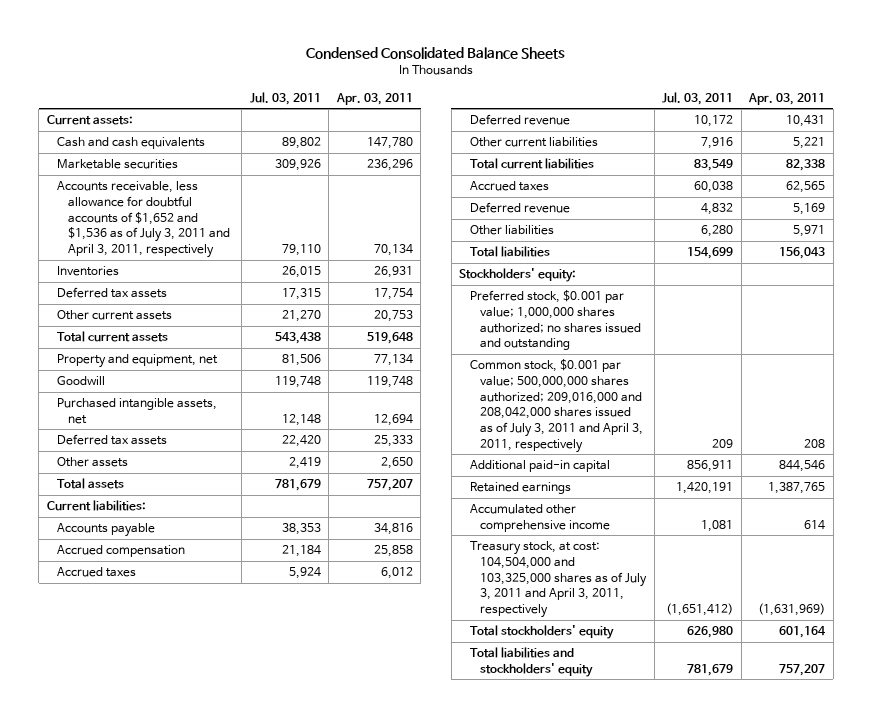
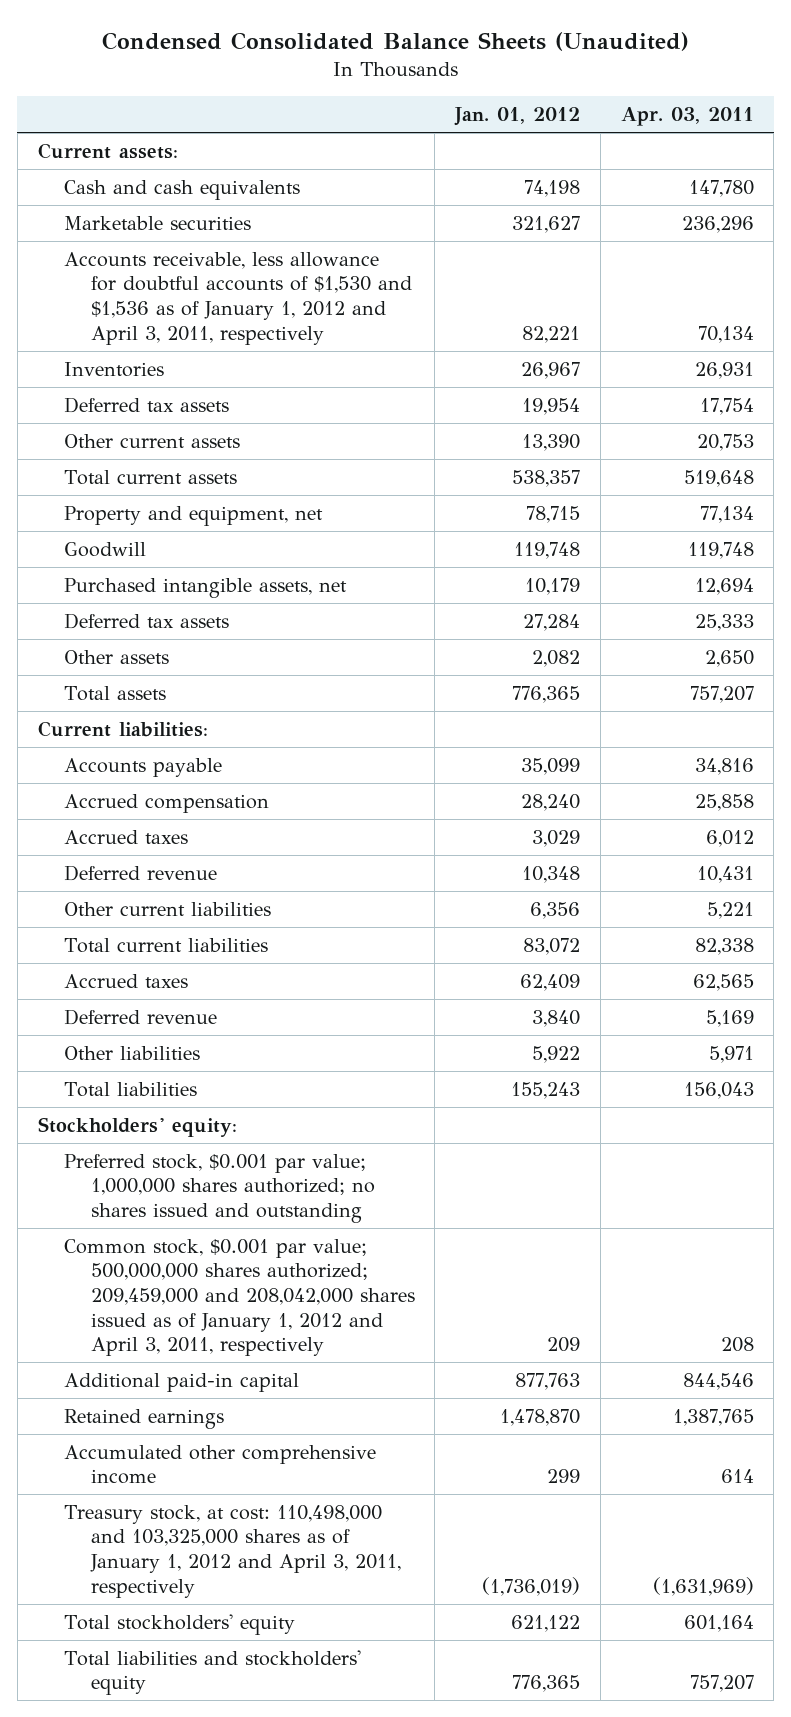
- Condensed Consolidated Balance Sheets
+ Condensed Consolidated Balance Sheets (Unaudited)
- | Jul. 03, 2011 | Apr. 03, 2011
+ | Jan. 01, 2012 | Apr. 03, 2011
- Accounts receivable, less allowance for doubtful accounts of $1,652 and $1,536 as of July 3, 2011 and April 3, 2011, respectively | 79,110 | 70,134
+ Accounts receivable, less allowance for doubtful accounts of $1,530 and $1,536 as of January 1, 2012 and April 3, 2011, respectively | 82,221 | 70,134
- Common stock, $0.001 par value; 500,000,000 shares authorized; 209,016,000 and 208,042,000 shares issued as of July 3, 2011 and April 3, 2011, respectively | 209 | 208
+ Common stock, $0.001 par value; 500,000,000 shares authorized; 209,459,000 and 208,042,000 shares issued as of January 1, 2012 and April 3, 2011, respectively | 209 | 208
- Treasury stock, at cost: 104,504,000 and 103,325,000 shares as of July 3, 2011 and April 3, 2011, respectively | (1,651,412) | (1,631,969)
+ Treasury stock, at cost: 110,498,000 and 103,325,000 shares as of January 1, 2012 and April 3, 2011, respectively | (1,736,019) | (1,631,969)

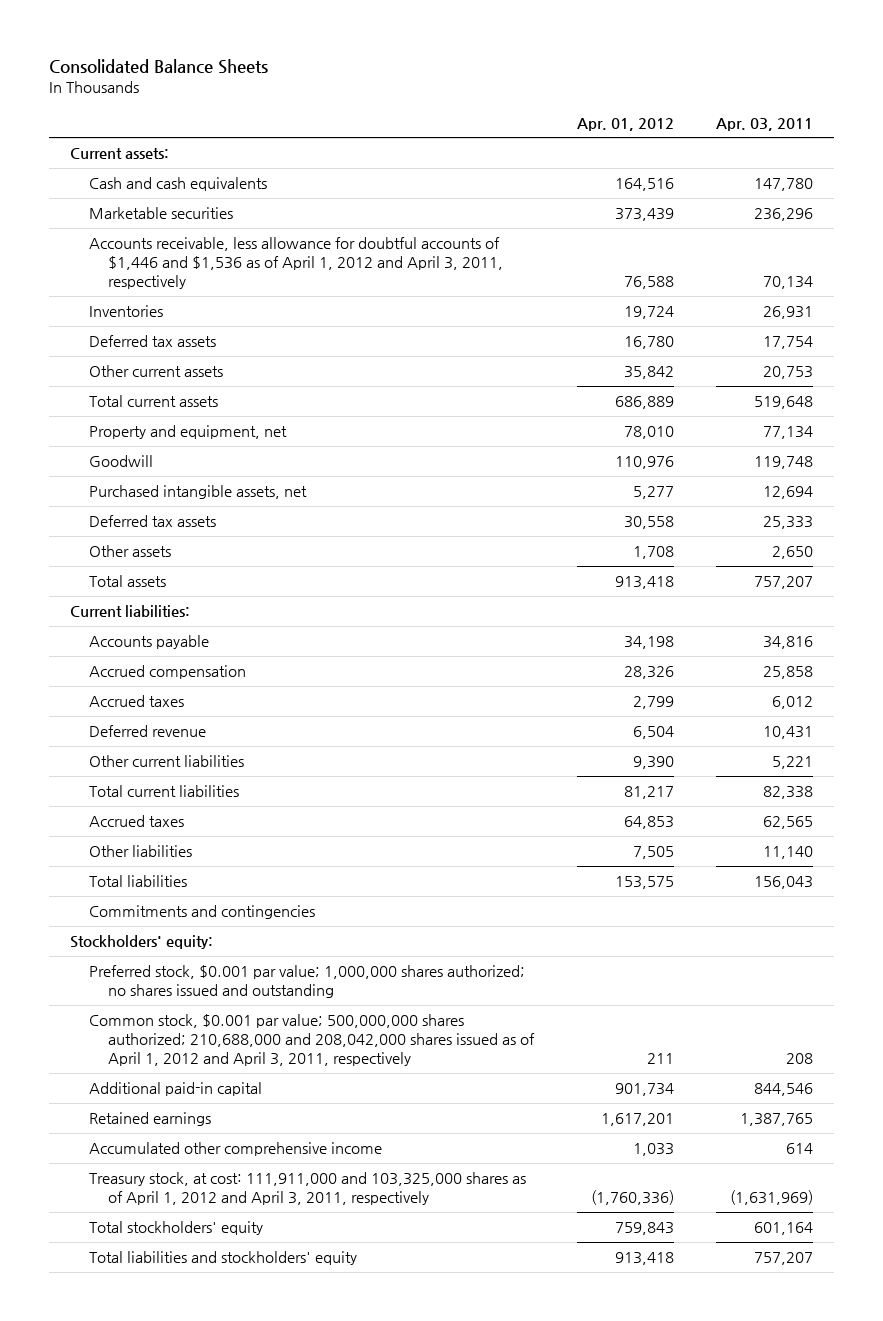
- Condensed Consolidated Balance Sheets (Unaudited)
+ Consolidated Balance Sheets
- | Jan. 01, 2012 | Apr. 03, 2011
+ | Apr. 01, 2012 | Apr. 03, 2011
- Accounts receivable, less allowance for doubtful accounts of $1,530 and $1,536 as of January 1, 2012 and April 3, 2011, respectively | 82,221 | 70,134
+ Accounts receivable, less allowance for doubtful accounts of $1,446 and $1,536 as of April 1, 2012 and April 3, 2011, respectively | 76,588 | 70,134
- Deferred revenue | 3,840 | 5,169
- Other liabilities | 5,922 | 5,971
+ Other liabilities | 7,505 | 11,140
+ Commitments and contingencies
- Common stock, $0.001 par value; 500,000,000 shares authorized; 209,459,000 and 208,042,000 shares issued as of January 1, 2012 and April 3, 2011, respectively | 209 | 208
+ Common stock, $0.001 par value; 500,000,000 shares authorized; 210,688,000 and 208,042,000 shares issued as of April 1, 2012 and April 3, 2011, respectively | 211 | 208
- Treasury stock, at cost: 110,498,000 and 103,325,000 shares as of January 1, 2012 and April 3, 2011, respectively | (1,736,019) | (1,631,969)
+ Treasury stock, at cost: 111,911,000 and 103,325,000 shares as of April 1, 2012 and April 3, 2011, respectively | (1,760,336) | (1,631,969)

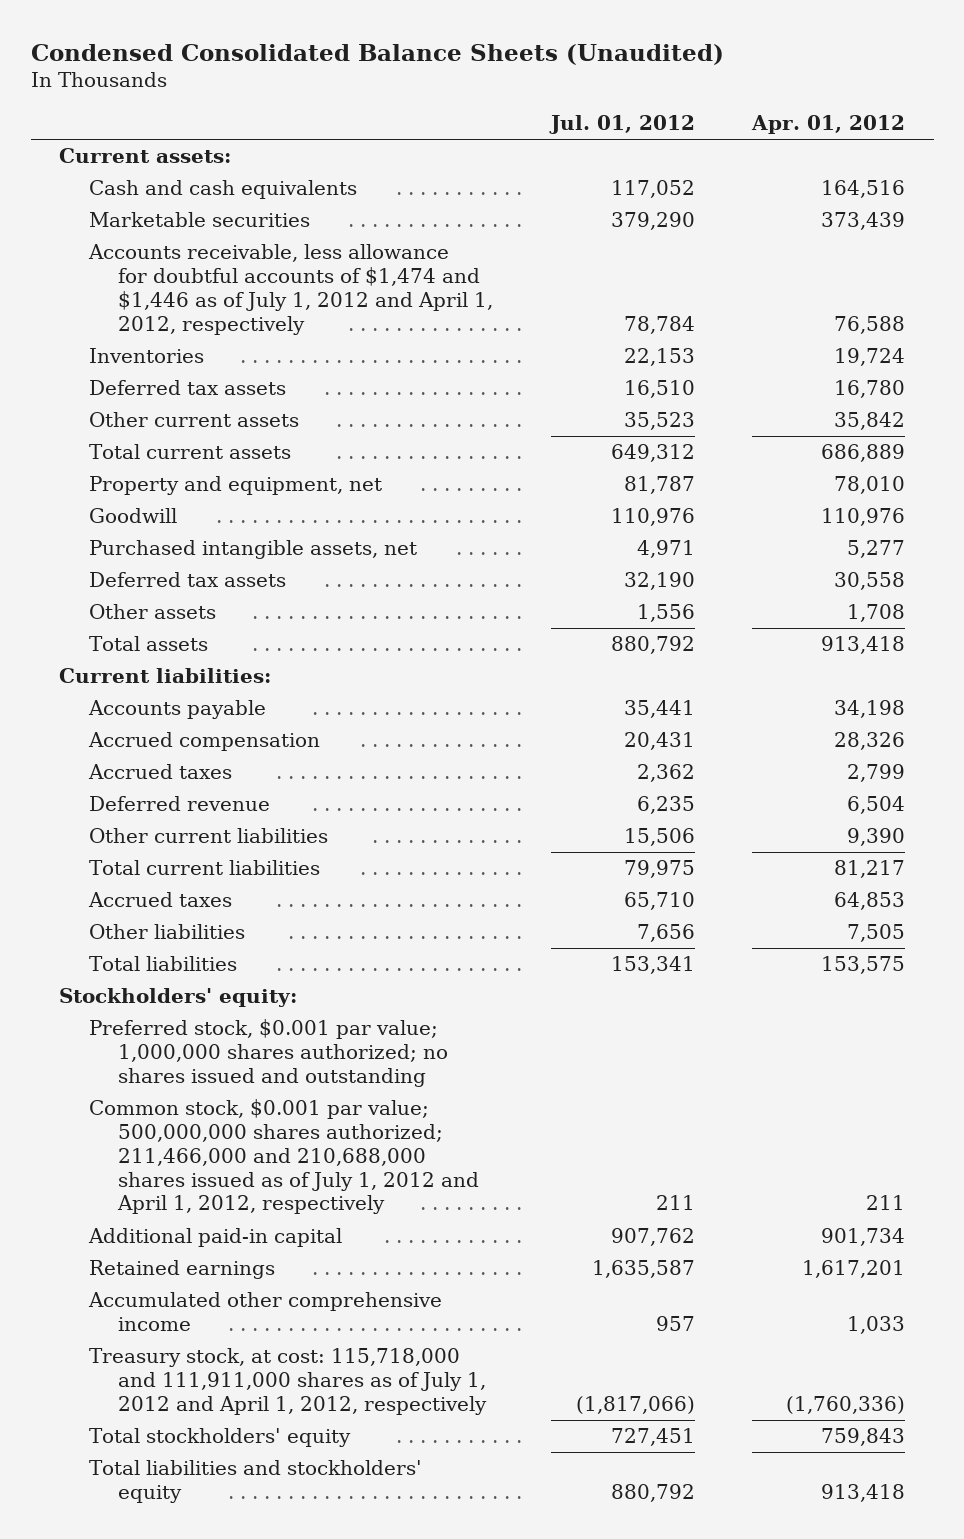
- Consolidated Balance Sheets
+ Condensed Consolidated Balance Sheets (Unaudited)
- | Apr. 01, 2012 | Apr. 03, 2011
+ | Jul. 01, 2012 | Apr. 01, 2012
- Accounts receivable, less allowance for doubtful accounts of $1,446 and $1,536 as of April 1, 2012 and April 3, 2011, respectively | 76,588 | 70,134
+ Accounts receivable, less allowance for doubtful accounts of $1,474 and $1,446 as of July 1, 2012 and April 1, 2012, respectively | 78,784 | 76,588
- Commitments and contingencies
- Common stock, $0.001 par value; 500,000,000 shares authorized; 210,688,000 and 208,042,000 shares issued as of April 1, 2012 and April 3, 2011, respectively | 211 | 208
+ Common stock, $0.001 par value; 500,000,000 shares authorized; 211,466,000 and 210,688,000 shares issued as of July 1, 2012 and April 1, 2012, respectively | 211 | 211
- Treasury stock, at cost: 111,911,000 and 103,325,000 shares as of April 1, 2012 and April 3, 2011, respectively | (1,760,336) | (1,631,969)
+ Treasury stock, at cost: 115,718,000 and 111,911,000 shares as of July 1, 2012 and April 1, 2012, respectively | (1,817,066) | (1,760,336)

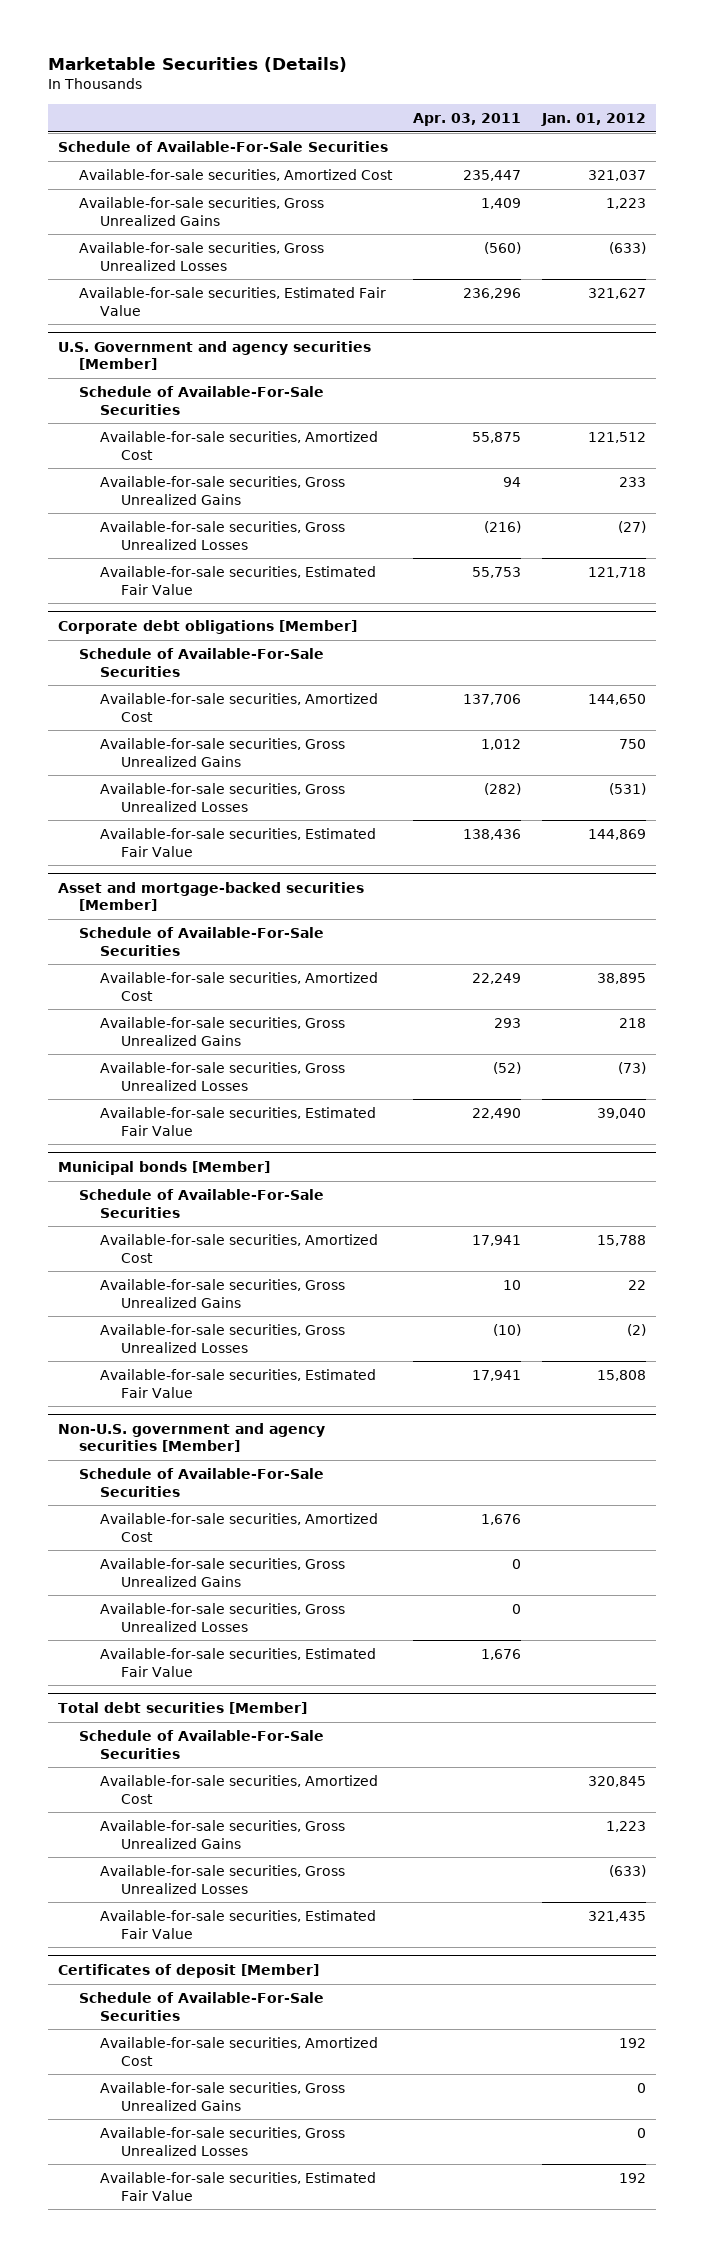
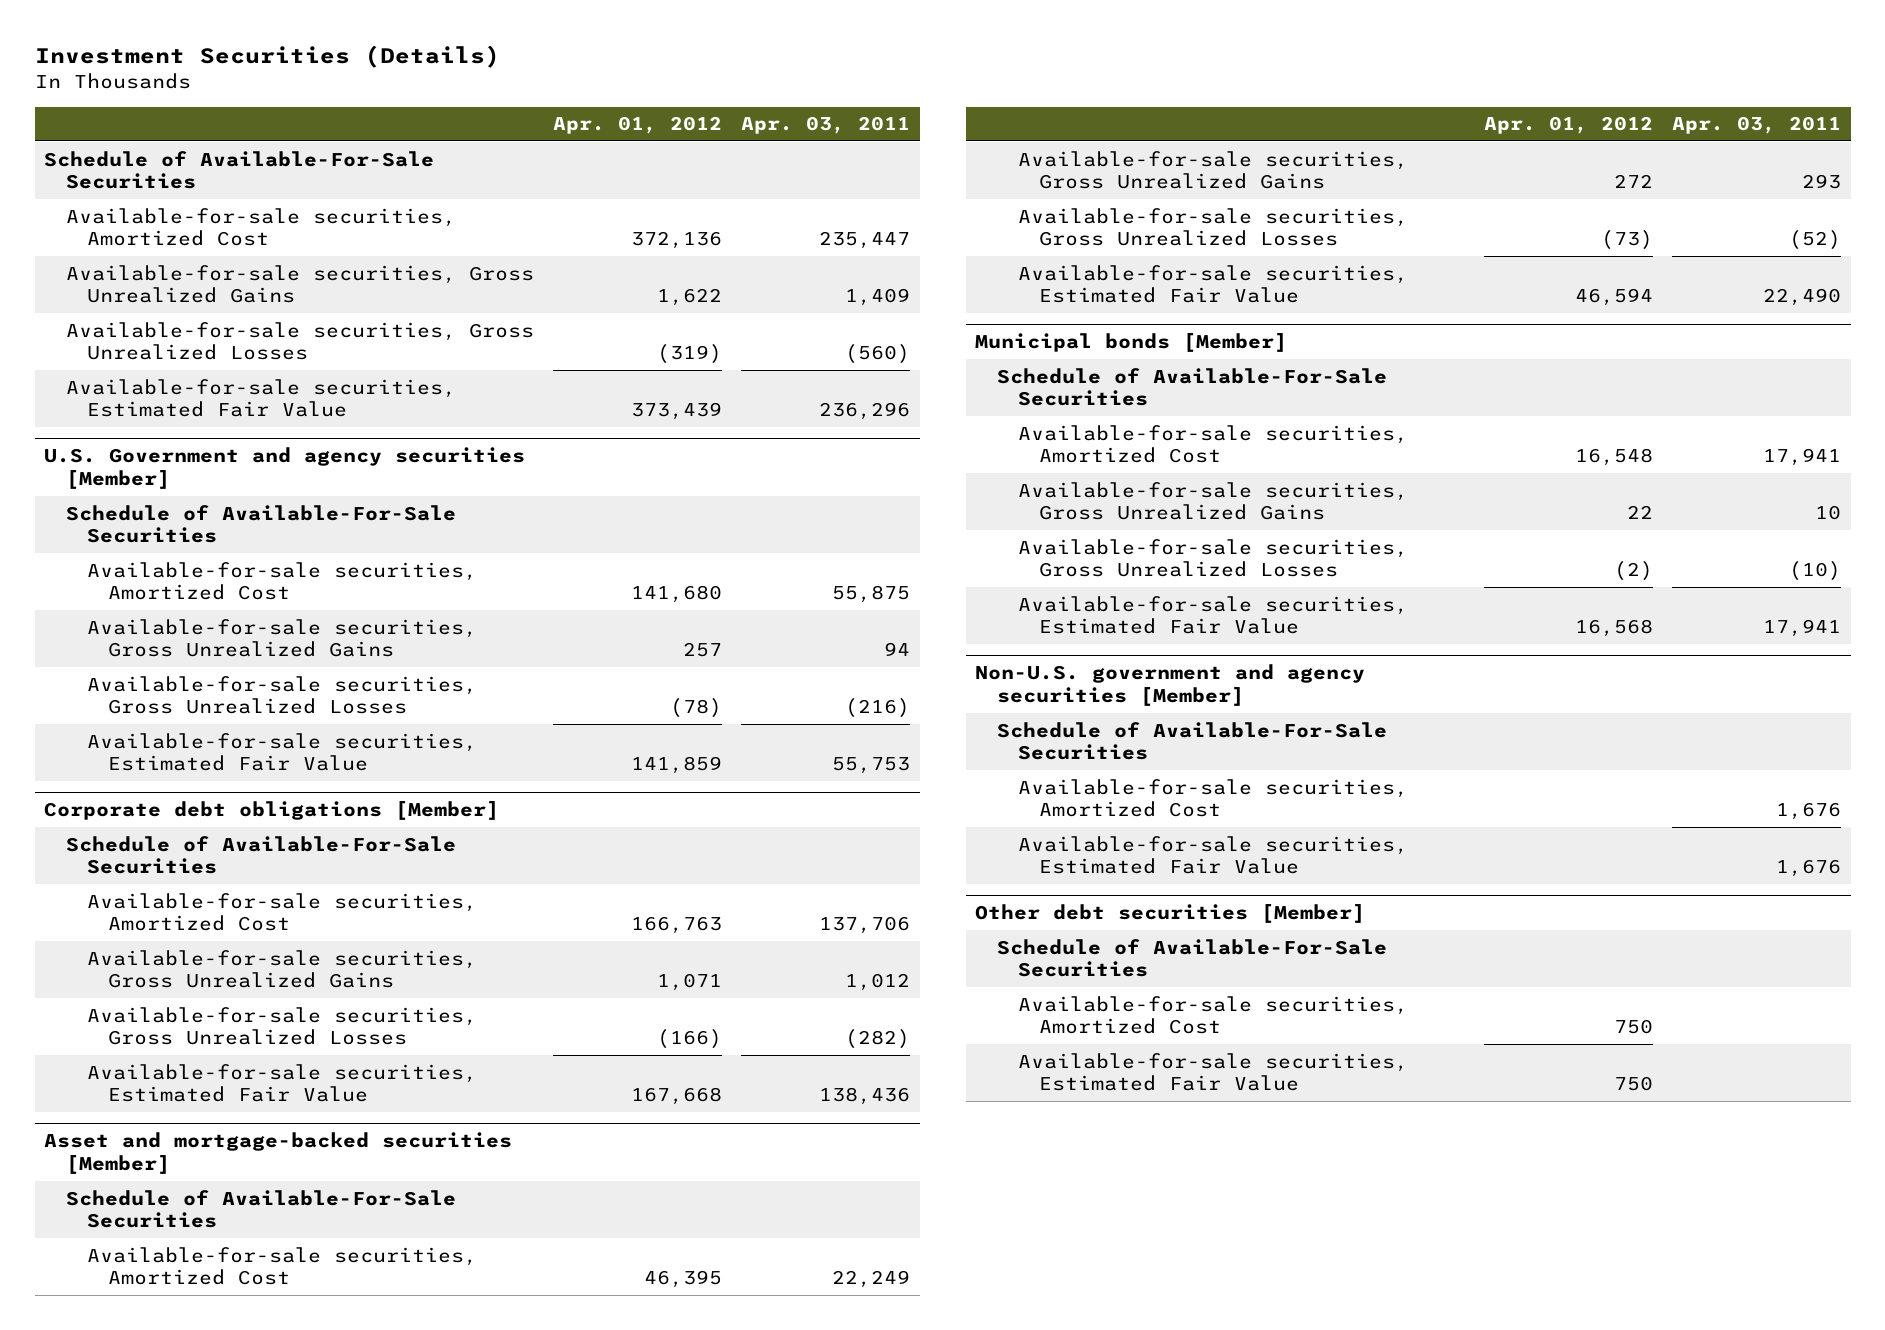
- Marketable Securities (Details)
+ Investment Securities (Details)
- | Apr. 03, 2011 | Jan. 01, 2012
+ | Apr. 01, 2012 | Apr. 03, 2011
@ Non-U.S. government and agency securities [Member]
- Available-for-sale securities, Gross Unrealized Gains | 0 |
- Available-for-sale securities, Gross Unrealized Losses | 0 |
- Total debt securities [Member]
- Schedule of Available-For-Sale Securities
- Available-for-sale securities, Amortized Cost | | 320,845
- Available-for-sale securities, Gross Unrealized Gains | | 1,223
- Available-for-sale securities, Gross Unrealized Losses | | (633)
- Available-for-sale securities, Estimated Fair Value | | 321,435
- Certificates of deposit [Member]
+ Other debt securities [Member]
- Available-for-sale securities, Gross Unrealized Gains | | 0
- Available-for-sale securities, Gross Unrealized Losses | | 0

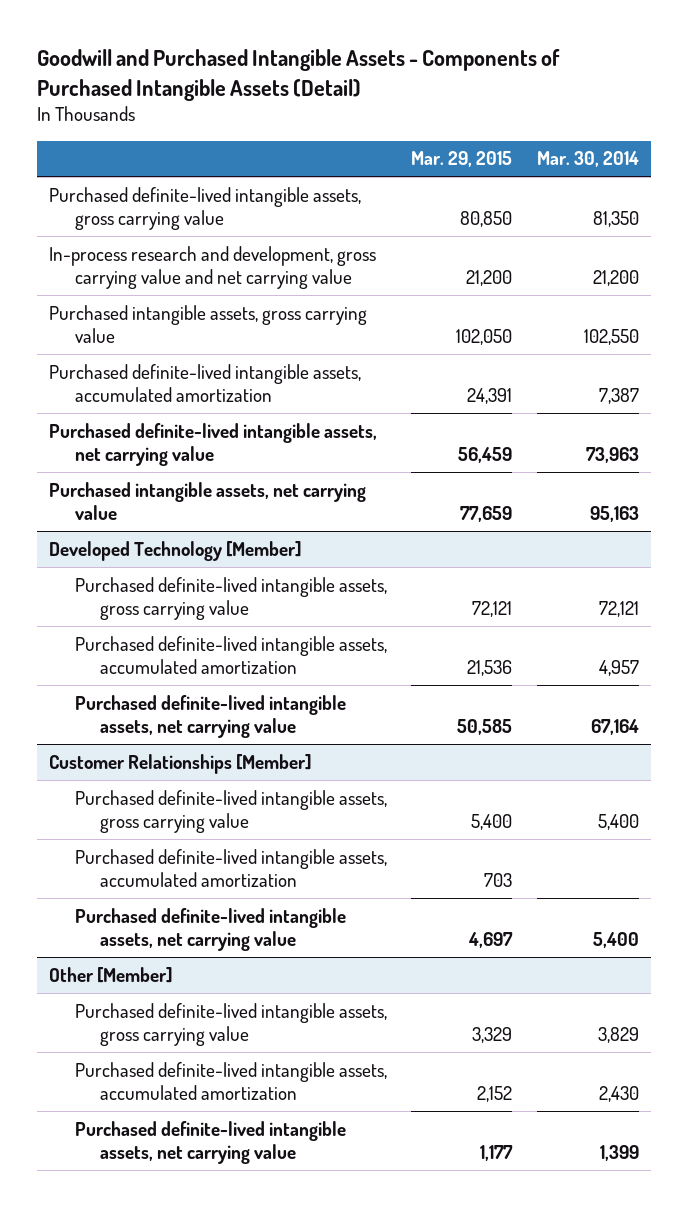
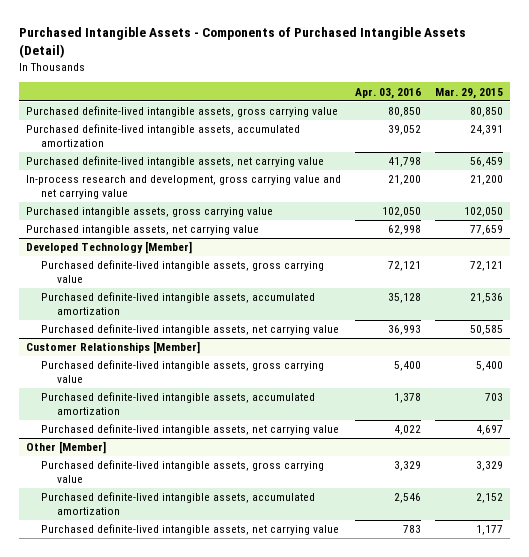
- Goodwill and Purchased Intangible Assets - Components of Purchased Intangible Assets (Detail)
+ Purchased Intangible Assets - Components of Purchased Intangible Assets (Detail)
- | Mar. 29, 2015 | Mar. 30, 2014
+ | Apr. 03, 2016 | Mar. 29, 2015
moved down: In-process research and development, gross carrying value and net carrying value | 21,200 | 21,200
moved down: Purchased intangible assets, gross carrying value | 102,050 | 102,050

